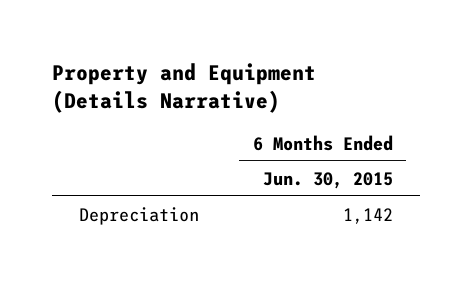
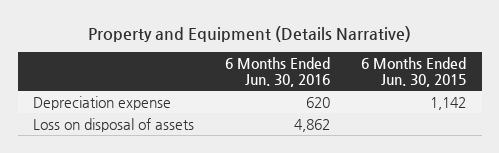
- | 6 Months Ended Jun. 30, 2015
+ | 6 Months Ended Jun. 30, 2016 | 6 Months Ended Jun. 30, 2015
- Depreciation | 1,142
+ Depreciation expense | 620 | 1,142
+ Loss on disposal of assets | 4,862 |

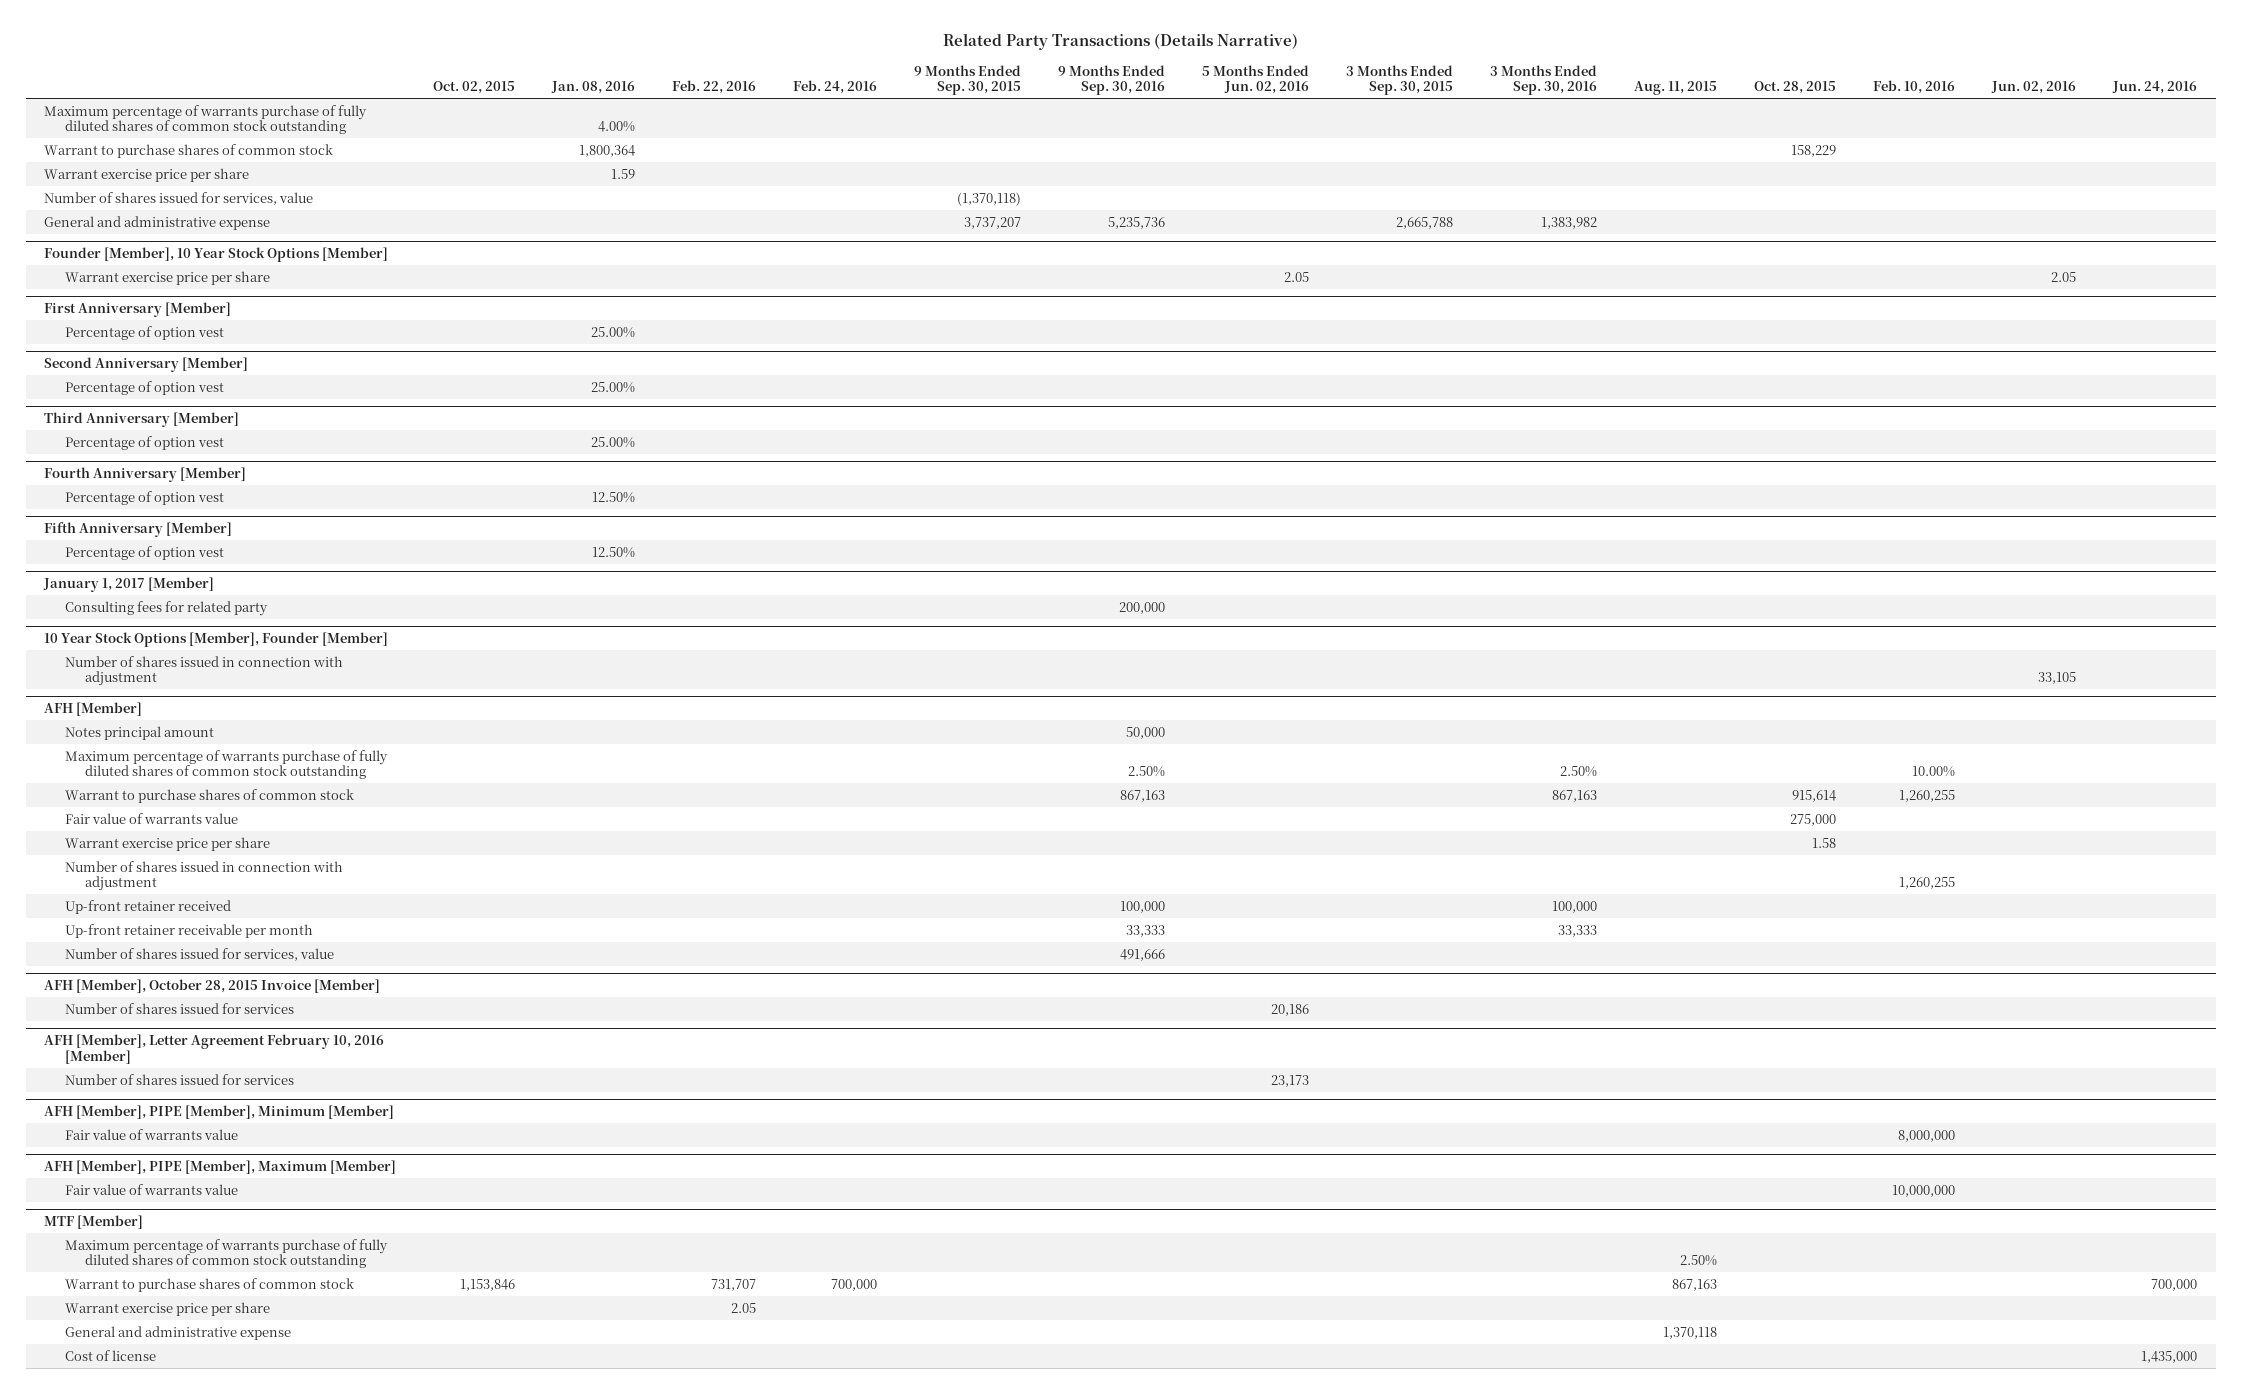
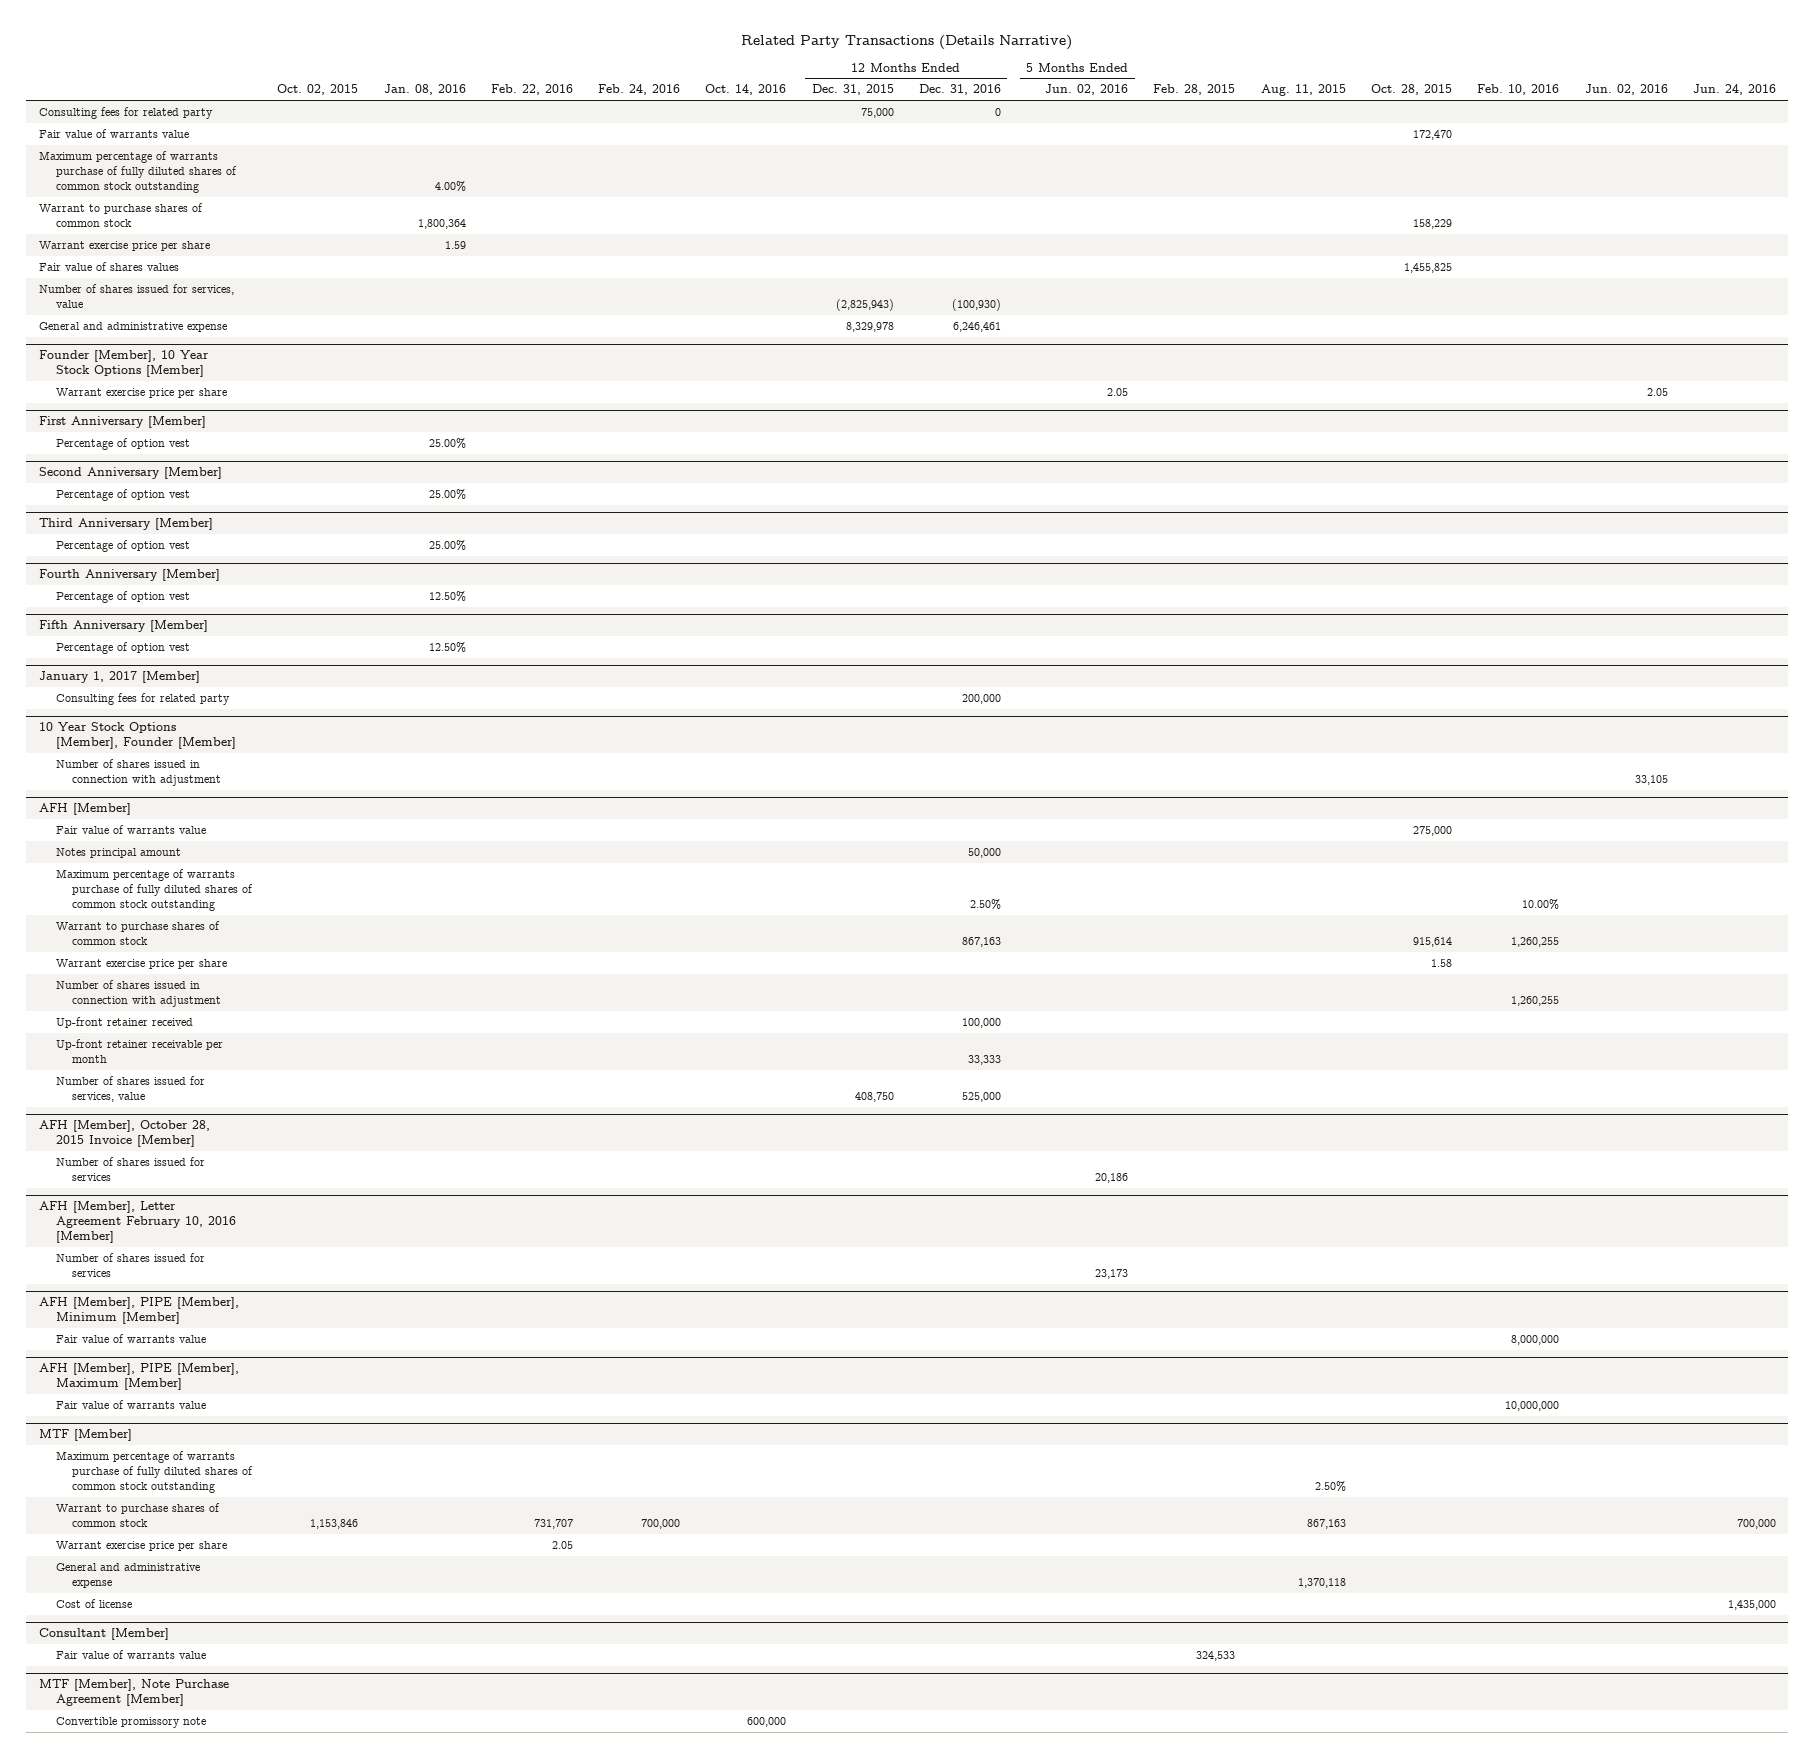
- | Oct. 02, 2015 | Jan. 08, 2016 | Feb. 22, 2016 | Feb. 24, 2016 | 9 Months Ended Sep. 30, 2015 | 9 Months Ended Sep. 30, 2016 | 5 Months Ended Jun. 02, 2016 | 3 Months Ended Sep. 30, 2015 | 3 Months Ended Sep. 30, 2016 | Aug. 11, 2015 | Oct. 28, 2015 | Feb. 10, 2016 | Jun. 02, 2016 | Jun. 24, 2016
+ | Oct. 02, 2015 | Jan. 08, 2016 | Feb. 22, 2016 | Feb. 24, 2016 | Oct. 14, 2016 | 12 Months Ended Dec. 31, 2015 | 12 Months Ended Dec. 31, 2016 | 5 Months Ended Jun. 02, 2016 | Feb. 28, 2015 | Aug. 11, 2015 | Oct. 28, 2015 | Feb. 10, 2016 | Jun. 02, 2016 | Jun. 24, 2016
+ Consulting fees for related party | | | | | | 75,000 | 0 | | | | | | |
+ Fair value of warrants value | | | | | | | | | | | 172,470 | | |
+ Fair value of shares values | | | | | | | | | | | 1,455,825 | | |
@ AFH [Member]
moved up: Fair value of warrants value | | | | | | | | | | | 275,000 | | |
+ Consultant [Member]
+ Fair value of warrants value | | | | | | | | | 324,533 | | | | |
+ MTF [Member], Note Purchase Agreement [Member]
+ Convertible promissory note | | | | | 600,000 | | | | | | | | |

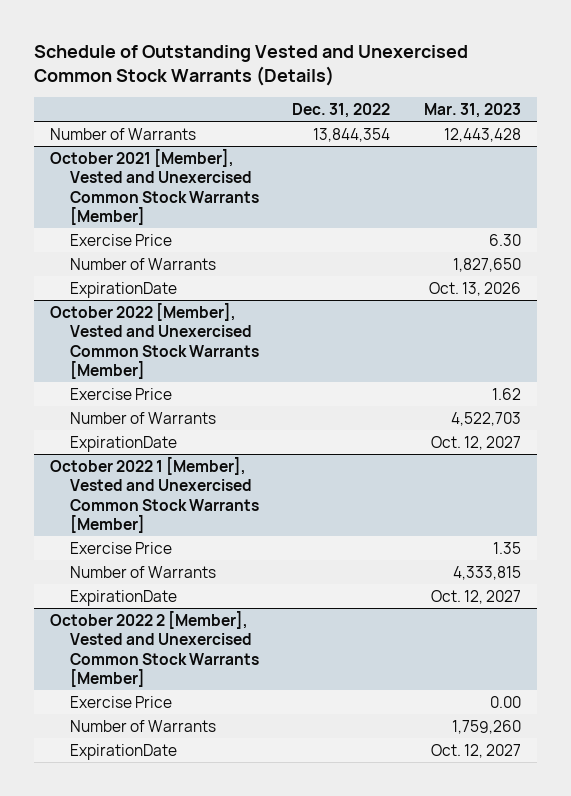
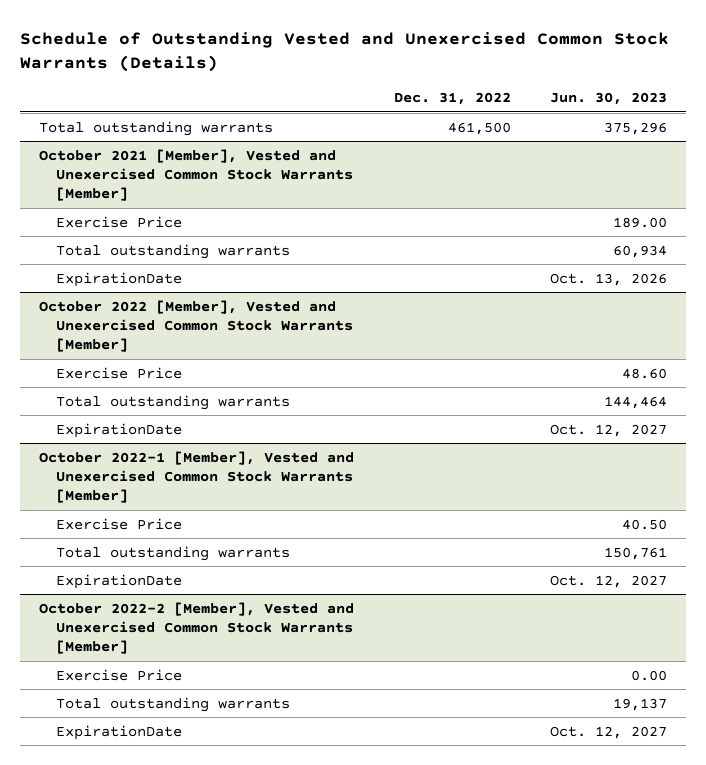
- | Dec. 31, 2022 | Mar. 31, 2023
+ | Dec. 31, 2022 | Jun. 30, 2023
- Number of Warrants | 13,844,354 | 12,443,428
+ Total outstanding warrants | 461,500 | 375,296
@ October 2021 [Member], Vested and Unexercised Common Stock Warrants [Member]
- Number of Warrants | | 1,827,650
+ Total outstanding warrants | | 60,934
@ October 2022 [Member], Vested and Unexercised Common Stock Warrants [Member]
- Number of Warrants | | 4,522,703
+ Total outstanding warrants | | 144,464
- October 2022 1 [Member], Vested and Unexercised Common Stock Warrants [Member]
+ October 2022-1 [Member], Vested and Unexercised Common Stock Warrants [Member]
- Number of Warrants | | 4,333,815
+ Total outstanding warrants | | 150,761
- October 2022 2 [Member], Vested and Unexercised Common Stock Warrants [Member]
+ October 2022-2 [Member], Vested and Unexercised Common Stock Warrants [Member]
- Number of Warrants | | 1,759,260
+ Total outstanding warrants | | 19,137

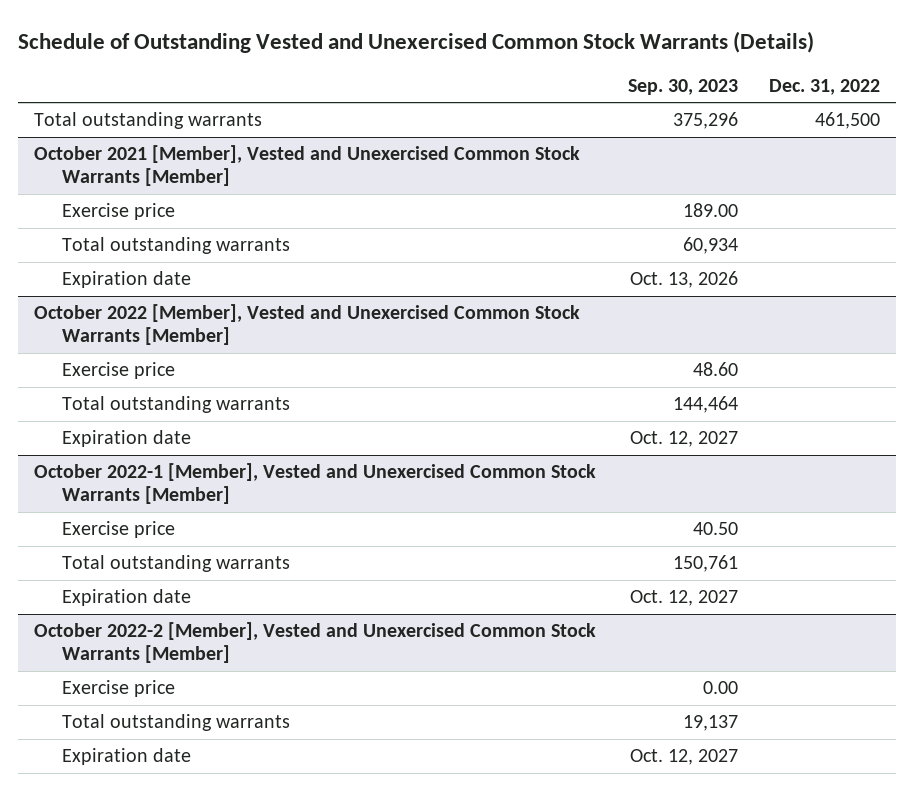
- | Dec. 31, 2022 | Jun. 30, 2023
+ | Sep. 30, 2023 | Dec. 31, 2022
@ October 2021 [Member], Vested and Unexercised Common Stock Warrants [Member]
- Exercise Price | | 189.00
+ Exercise price | 189.00 |
- ExpirationDate | | Oct. 13, 2026
+ Expiration date | Oct. 13, 2026 |
@ October 2022 [Member], Vested and Unexercised Common Stock Warrants [Member]
- Exercise Price | | 48.60
+ Exercise price | 48.60 |
- ExpirationDate | | Oct. 12, 2027
+ Expiration date | Oct. 12, 2027 |
@ October 2022-1 [Member], Vested and Unexercised Common Stock Warrants [Member]
- Exercise Price | | 40.50
+ Exercise price | 40.50 |
- ExpirationDate | | Oct. 12, 2027
+ Expiration date | Oct. 12, 2027 |
@ October 2022-2 [Member], Vested and Unexercised Common Stock Warrants [Member]
- Exercise Price | | 0.00
+ Exercise price | 0.00 |
- ExpirationDate | | Oct. 12, 2027
+ Expiration date | Oct. 12, 2027 |

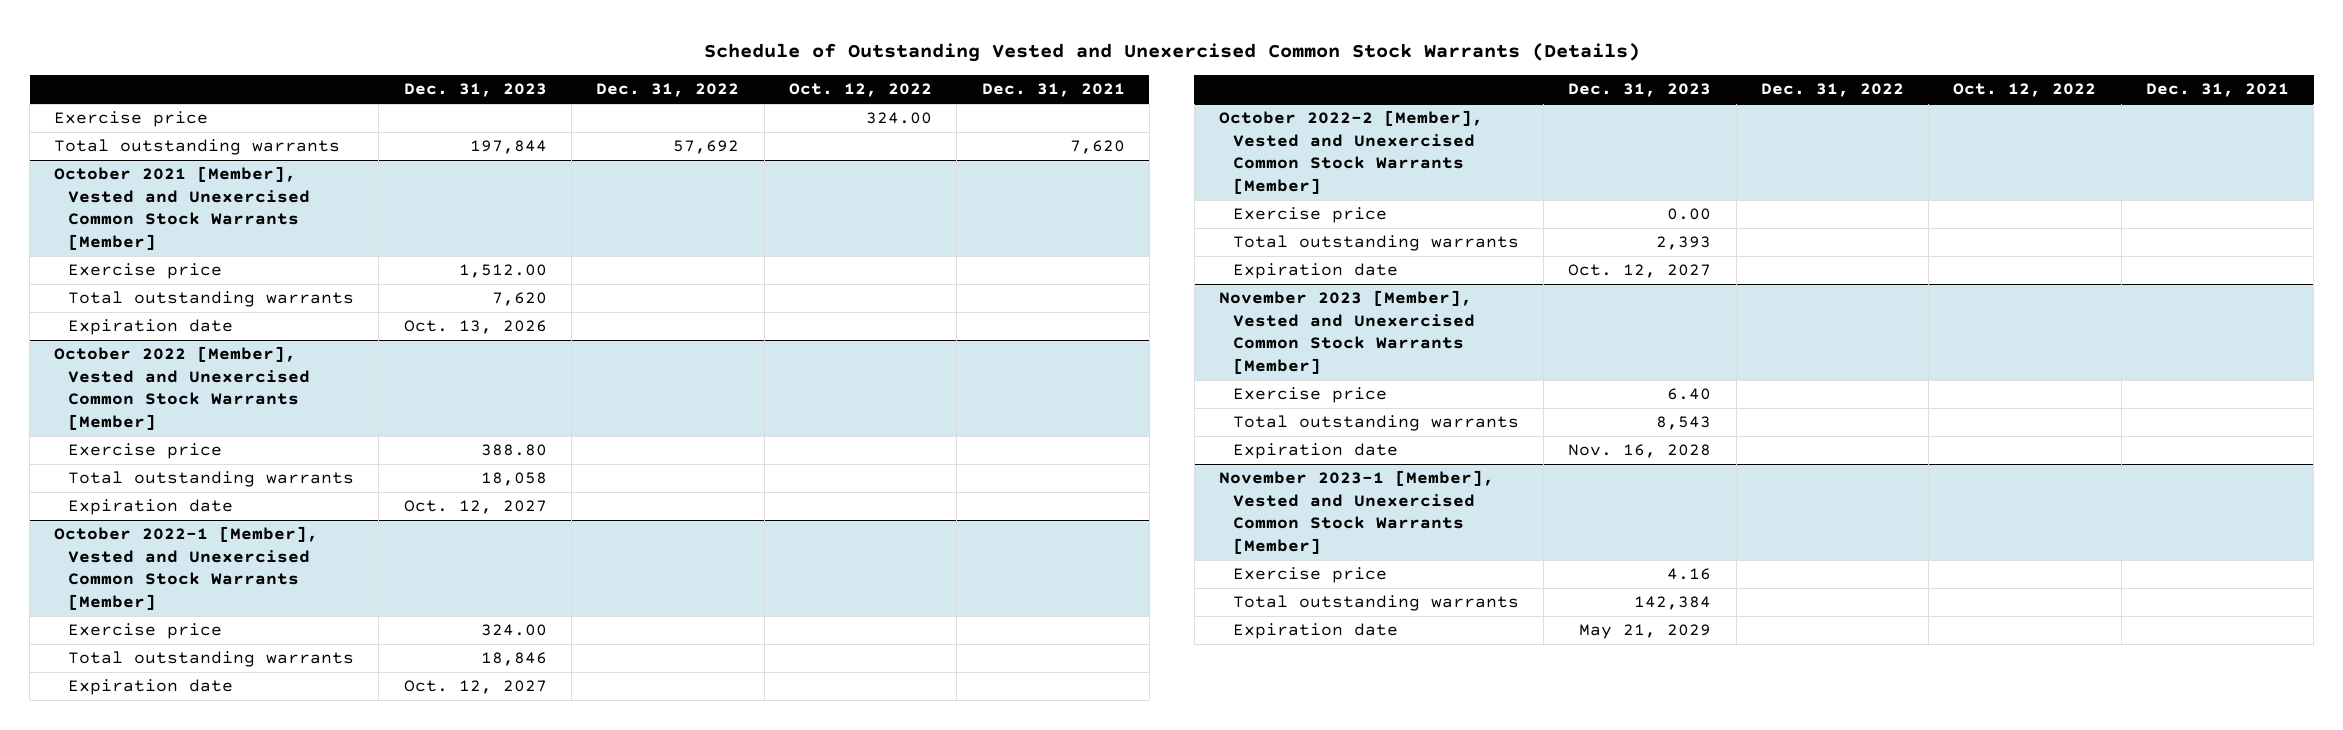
- | Sep. 30, 2023 | Dec. 31, 2022
+ | Dec. 31, 2023 | Dec. 31, 2022 | Oct. 12, 2022 | Dec. 31, 2021
- Total outstanding warrants | 375,296 | 461,500
+ Exercise price | | | 324.00 |
+ Total outstanding warrants | 197,844 | 57,692 | | 7,620
+ November 2023 [Member], Vested and Unexercised Common Stock Warrants [Member]
+ Exercise price | 6.40 | | |
+ Total outstanding warrants | 8,543 | | |
+ Expiration date | Nov. 16, 2028 | | |
+ November 2023-1 [Member], Vested and Unexercised Common Stock Warrants [Member]
+ Exercise price | 4.16 | | |
+ Total outstanding warrants | 142,384 | | |
+ Expiration date | May 21, 2029 | | |

